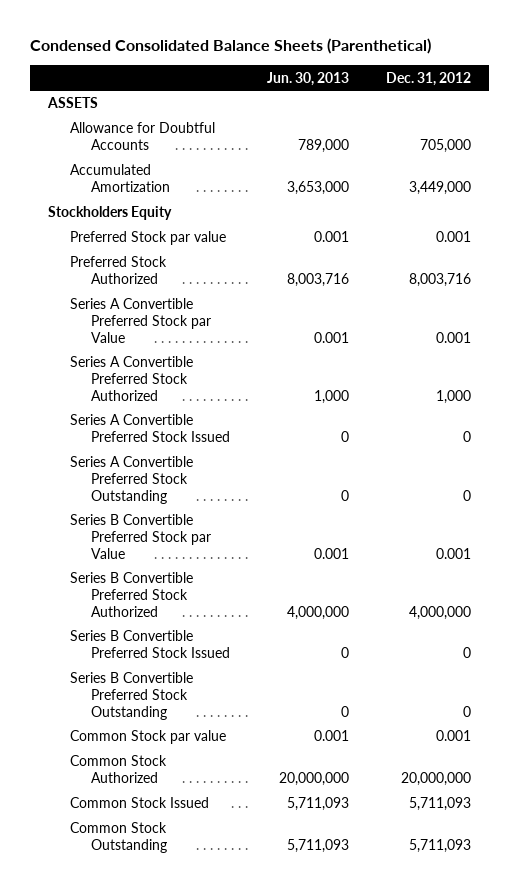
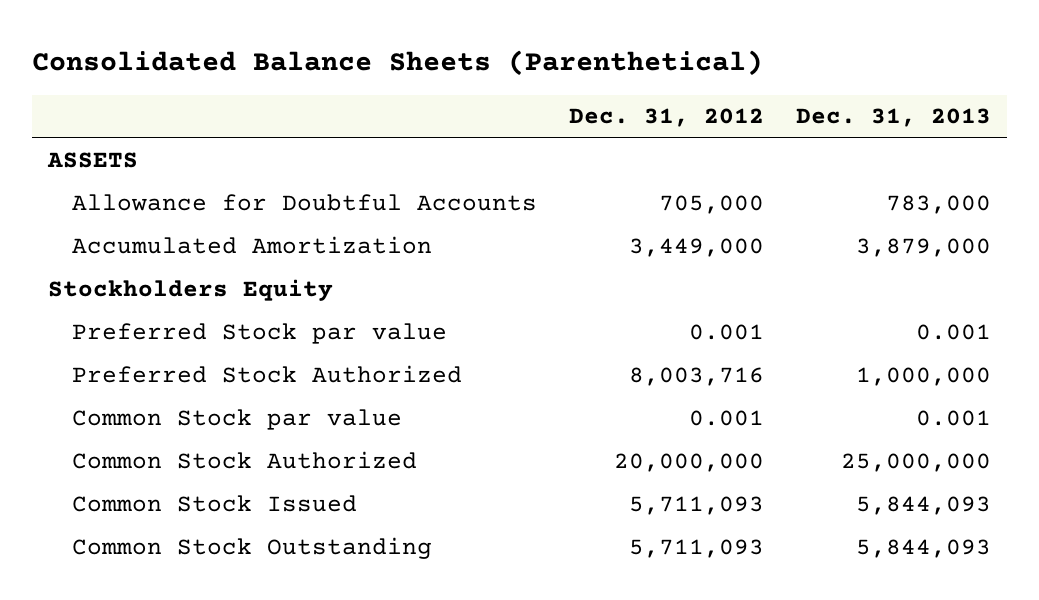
- Condensed Consolidated Balance Sheets (Parenthetical)
+ Consolidated Balance Sheets (Parenthetical)
- | Jun. 30, 2013 | Dec. 31, 2012
+ | Dec. 31, 2012 | Dec. 31, 2013
- Series A Convertible Preferred Stock par Value | 0.001 | 0.001
- Series A Convertible Preferred Stock Authorized | 1,000 | 1,000
- Series A Convertible Preferred Stock Issued | 0 | 0
- Series A Convertible Preferred Stock Outstanding | 0 | 0
- Series B Convertible Preferred Stock par Value | 0.001 | 0.001
- Series B Convertible Preferred Stock Authorized | 4,000,000 | 4,000,000
- Series B Convertible Preferred Stock Issued | 0 | 0
- Series B Convertible Preferred Stock Outstanding | 0 | 0

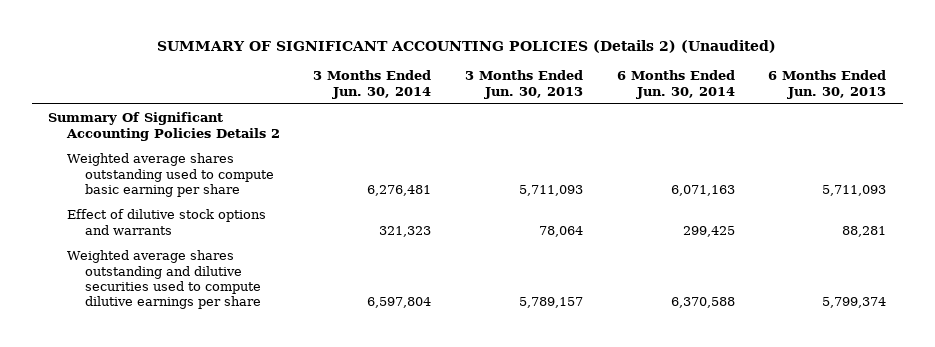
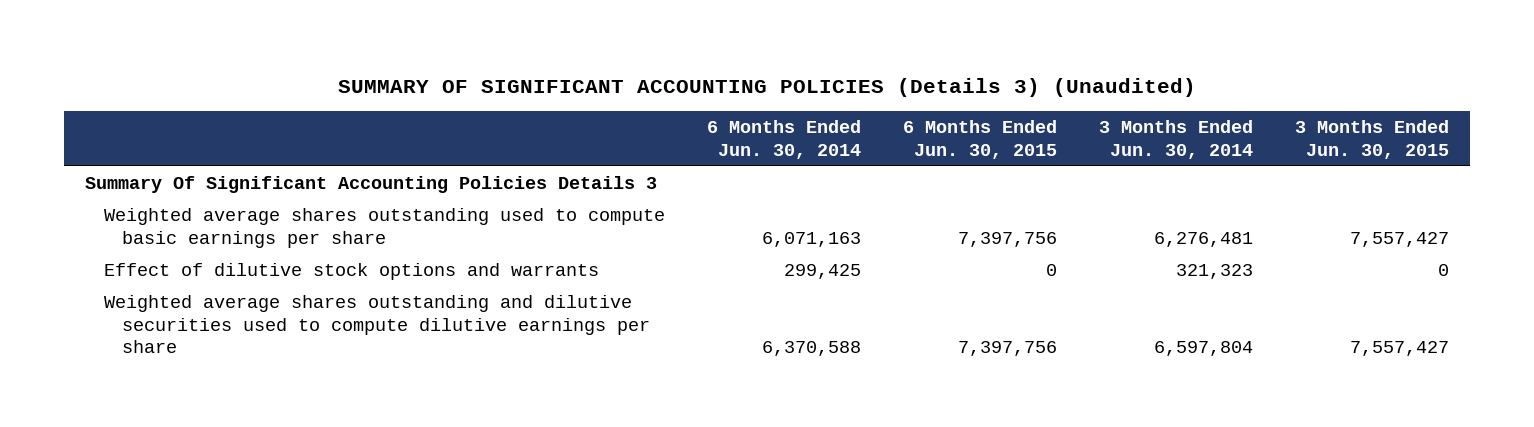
- SUMMARY OF SIGNIFICANT ACCOUNTING POLICIES (Details 2) (Unaudited)
+ SUMMARY OF SIGNIFICANT ACCOUNTING POLICIES (Details 3) (Unaudited)
- | 3 Months Ended Jun. 30, 2014 | 3 Months Ended Jun. 30, 2013 | 6 Months Ended Jun. 30, 2014 | 6 Months Ended Jun. 30, 2013
+ | 6 Months Ended Jun. 30, 2014 | 6 Months Ended Jun. 30, 2015 | 3 Months Ended Jun. 30, 2014 | 3 Months Ended Jun. 30, 2015
- Summary Of Significant Accounting Policies Details 2
- Weighted average shares outstanding used to compute basic earning per share | 6,276,481 | 5,711,093 | 6,071,163 | 5,711,093
+ Summary Of Significant Accounting Policies Details 3
+ Weighted average shares outstanding used to compute basic earnings per share | 6,071,163 | 7,397,756 | 6,276,481 | 7,557,427

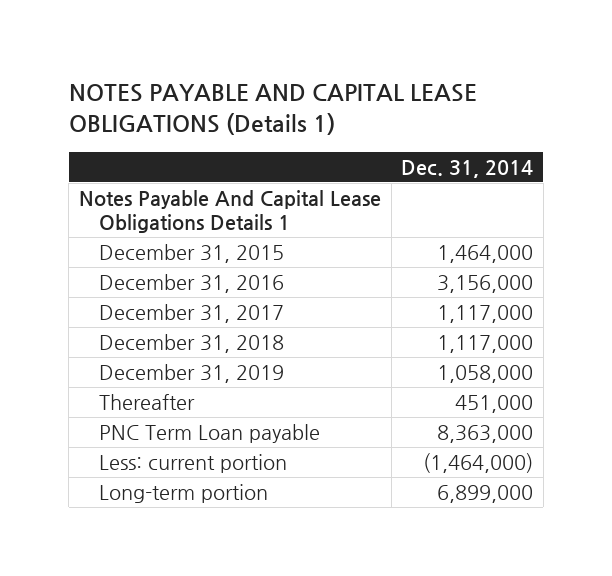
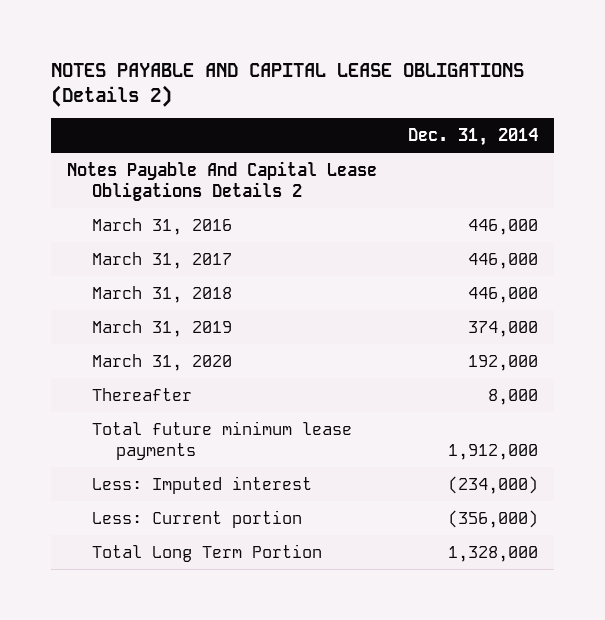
- NOTES PAYABLE AND CAPITAL LEASE OBLIGATIONS (Details 1)
+ NOTES PAYABLE AND CAPITAL LEASE OBLIGATIONS (Details 2)
- Notes Payable And Capital Lease Obligations Details 1
- December 31, 2015 | 1,464,000
- December 31, 2016 | 3,156,000
- December 31, 2017 | 1,117,000
- December 31, 2018 | 1,117,000
- December 31, 2019 | 1,058,000
- Thereafter | 451,000
- PNC Term Loan payable | 8,363,000
- Less: current portion | (1,464,000)
- Long-term portion | 6,899,000
+ Notes Payable And Capital Lease Obligations Details 2
+ March 31, 2016 | 446,000
+ March 31, 2017 | 446,000
+ March 31, 2018 | 446,000
+ March 31, 2019 | 374,000
+ March 31, 2020 | 192,000
+ Thereafter | 8,000
+ Total future minimum lease payments | 1,912,000
+ Less: Imputed interest | (234,000)
+ Less: Current portion | (356,000)
+ Total Long Term Portion | 1,328,000

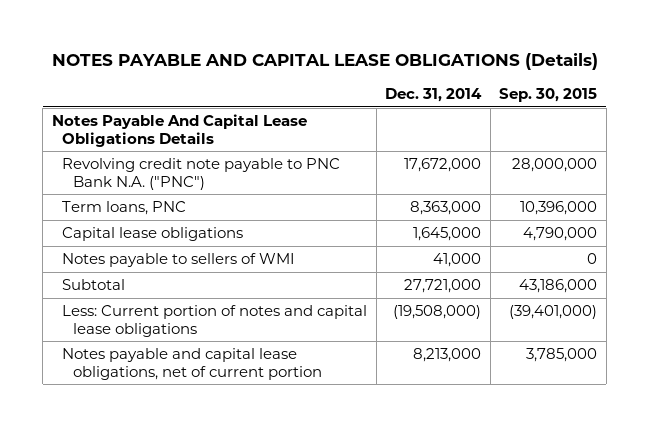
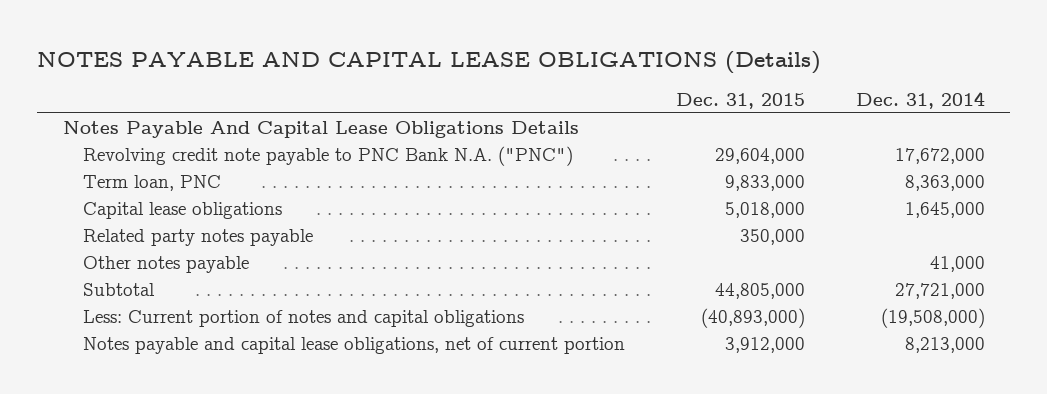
- | Dec. 31, 2014 | Sep. 30, 2015
+ | Dec. 31, 2015 | Dec. 31, 2014
- Term loans, PNC | 8,363,000 | 10,396,000
+ Term loan, PNC | 9,833,000 | 8,363,000
- Notes payable to sellers of WMI | 41,000 | 0
+ Related party notes payable | 350,000 |
+ Other notes payable | | 41,000
- Less: Current portion of notes and capital lease obligations | (19,508,000) | (39,401,000)
+ Less: Current portion of notes and capital obligations | (40,893,000) | (19,508,000)

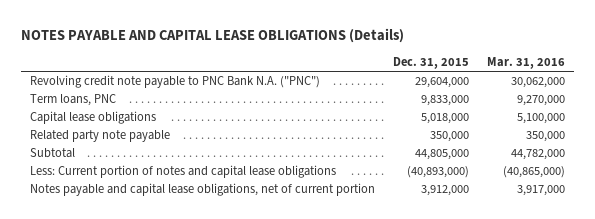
- | Dec. 31, 2015 | Dec. 31, 2014
+ | Dec. 31, 2015 | Mar. 31, 2016
- Notes Payable And Capital Lease Obligations Details
- Term loan, PNC | 9,833,000 | 8,363,000
+ Term loans, PNC | 9,833,000 | 9,270,000
- Related party notes payable | 350,000 |
- Other notes payable | | 41,000
+ Related party note payable | 350,000 | 350,000
- Less: Current portion of notes and capital obligations | (40,893,000) | (19,508,000)
+ Less: Current portion of notes and capital lease obligations | (40,893,000) | (40,865,000)

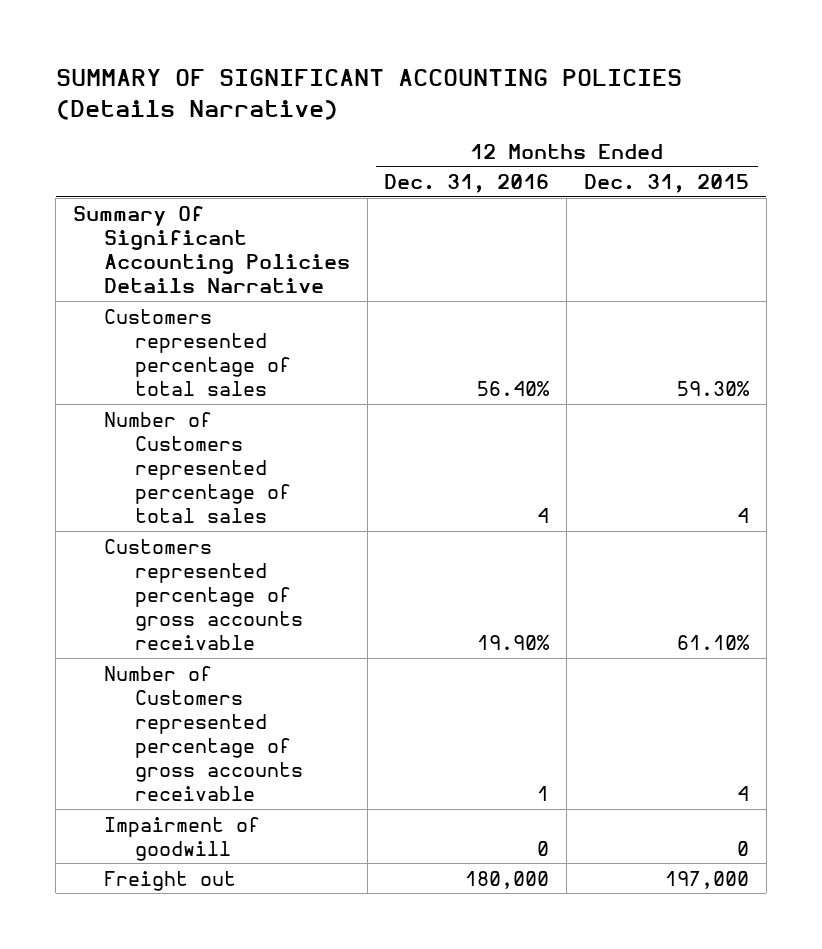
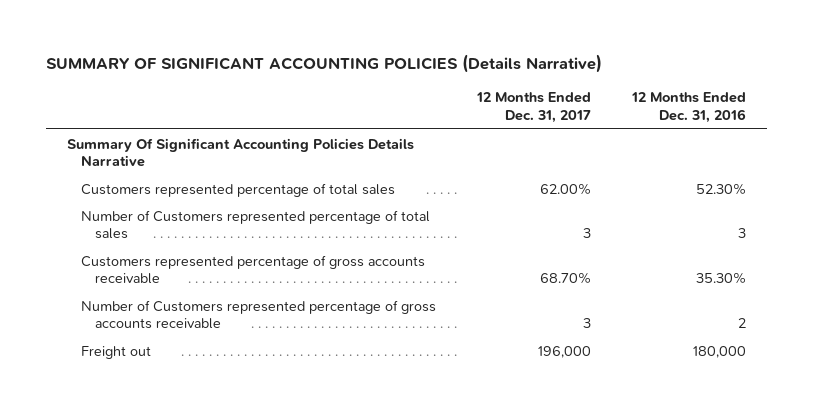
- | 12 Months Ended Dec. 31, 2016 | 12 Months Ended Dec. 31, 2015
+ | 12 Months Ended Dec. 31, 2017 | 12 Months Ended Dec. 31, 2016
- Customers represented percentage of total sales | 56.40% | 59.30%
- Number of Customers represented percentage of total sales | 4 | 4
- Customers represented percentage of gross accounts receivable | 19.90% | 61.10%
- Number of Customers represented percentage of gross accounts receivable | 1 | 4
- Impairment of goodwill | 0 | 0
+ Customers represented percentage of total sales | 62.00% | 52.30%
+ Number of Customers represented percentage of total sales | 3 | 3
+ Customers represented percentage of gross accounts receivable | 68.70% | 35.30%
+ Number of Customers represented percentage of gross accounts receivable | 3 | 2

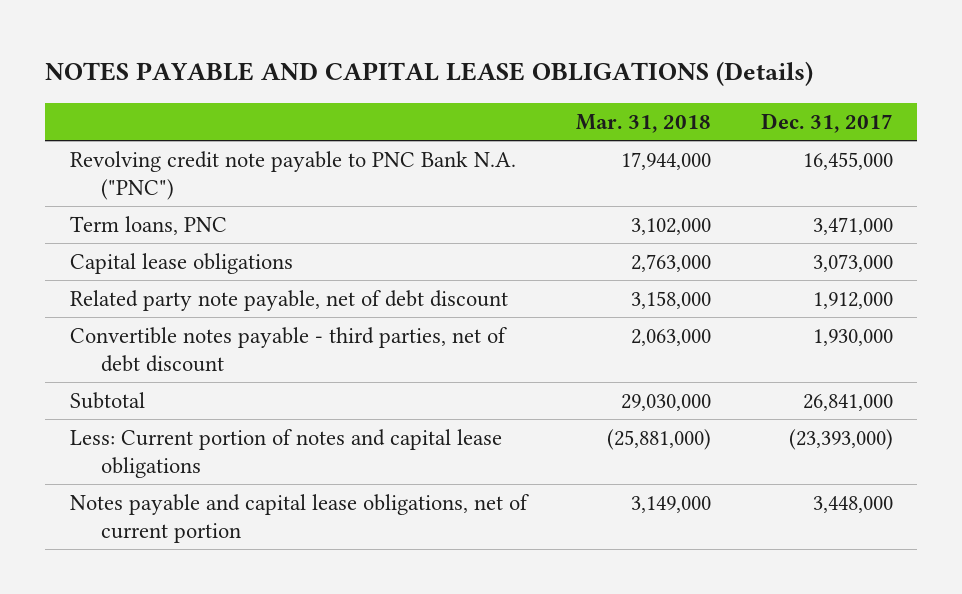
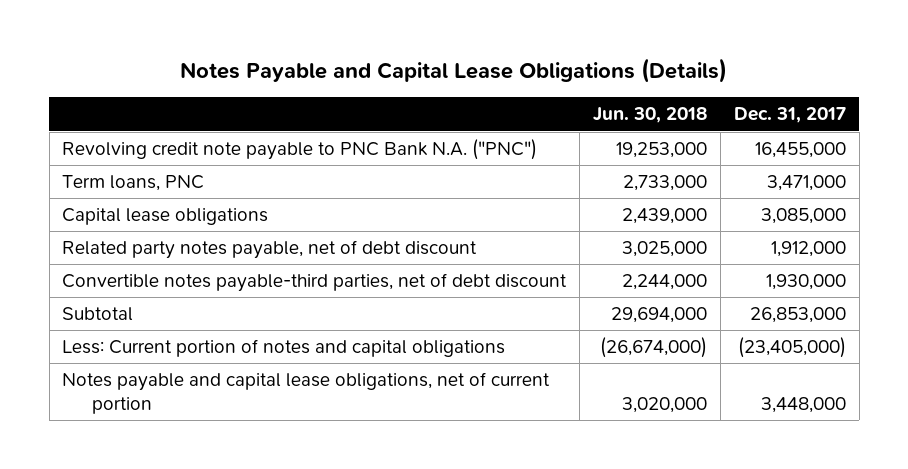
- NOTES PAYABLE AND CAPITAL LEASE OBLIGATIONS (Details)
+ Notes Payable and Capital Lease Obligations (Details)
- | Mar. 31, 2018 | Dec. 31, 2017
+ | Jun. 30, 2018 | Dec. 31, 2017
- Capital lease obligations | 2,763,000 | 3,073,000
- Related party note payable, net of debt discount | 3,158,000 | 1,912,000
- Convertible notes payable - third parties, net of debt discount | 2,063,000 | 1,930,000
- Subtotal | 29,030,000 | 26,841,000
- Less: Current portion of notes and capital lease obligations | (25,881,000) | (23,393,000)
+ Capital lease obligations | 2,439,000 | 3,085,000
+ Related party notes payable, net of debt discount | 3,025,000 | 1,912,000
+ Convertible notes payable-third parties, net of debt discount | 2,244,000 | 1,930,000
+ Subtotal | 29,694,000 | 26,853,000
+ Less: Current portion of notes and capital obligations | (26,674,000) | (23,405,000)

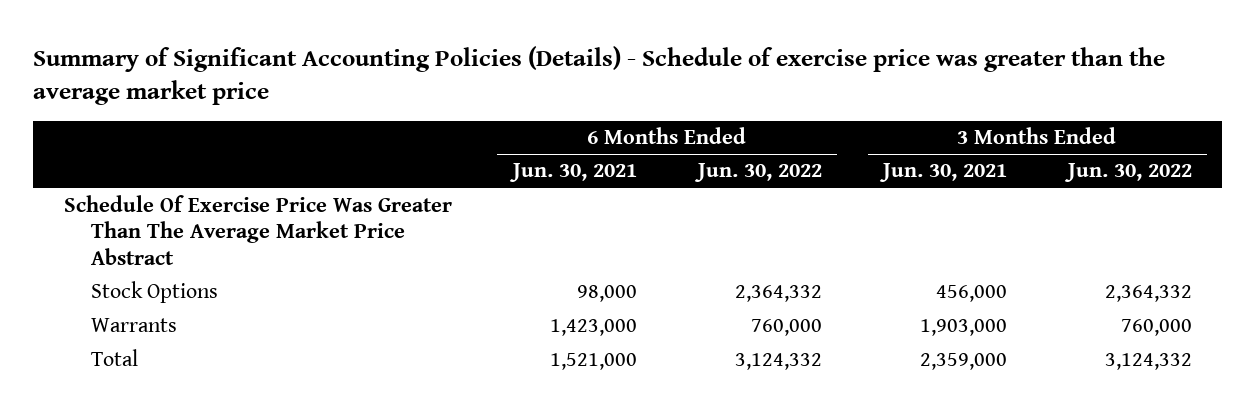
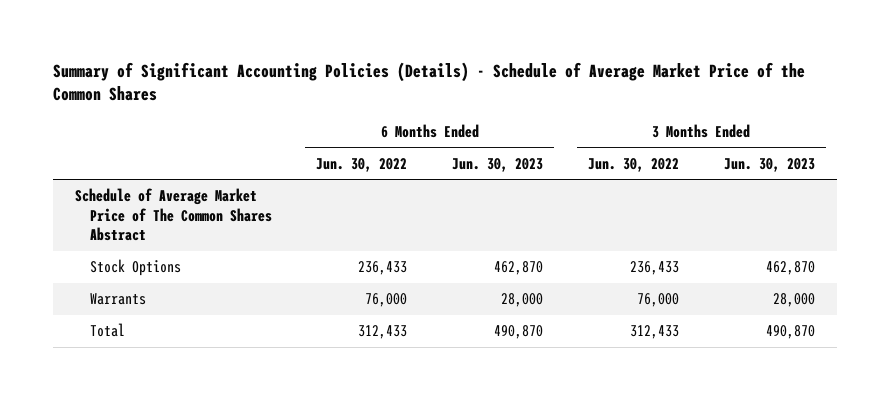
- Summary of Significant Accounting Policies (Details) - Schedule of exercise price was greater than the average market price
+ Summary of Significant Accounting Policies (Details) - Schedule of Average Market Price of the Common Shares
- | 6 Months Ended Jun. 30, 2021 | 6 Months Ended Jun. 30, 2022 | 3 Months Ended Jun. 30, 2021 | 3 Months Ended Jun. 30, 2022
+ | 6 Months Ended Jun. 30, 2022 | 6 Months Ended Jun. 30, 2023 | 3 Months Ended Jun. 30, 2022 | 3 Months Ended Jun. 30, 2023
- Schedule Of Exercise Price Was Greater Than The Average Market Price Abstract
- Stock Options | 98,000 | 2,364,332 | 456,000 | 2,364,332
- Warrants | 1,423,000 | 760,000 | 1,903,000 | 760,000
- Total | 1,521,000 | 3,124,332 | 2,359,000 | 3,124,332
+ Schedule of Average Market Price of The Common Shares Abstract
+ Stock Options | 236,433 | 462,870 | 236,433 | 462,870
+ Warrants | 76,000 | 28,000 | 76,000 | 28,000
+ Total | 312,433 | 490,870 | 312,433 | 490,870

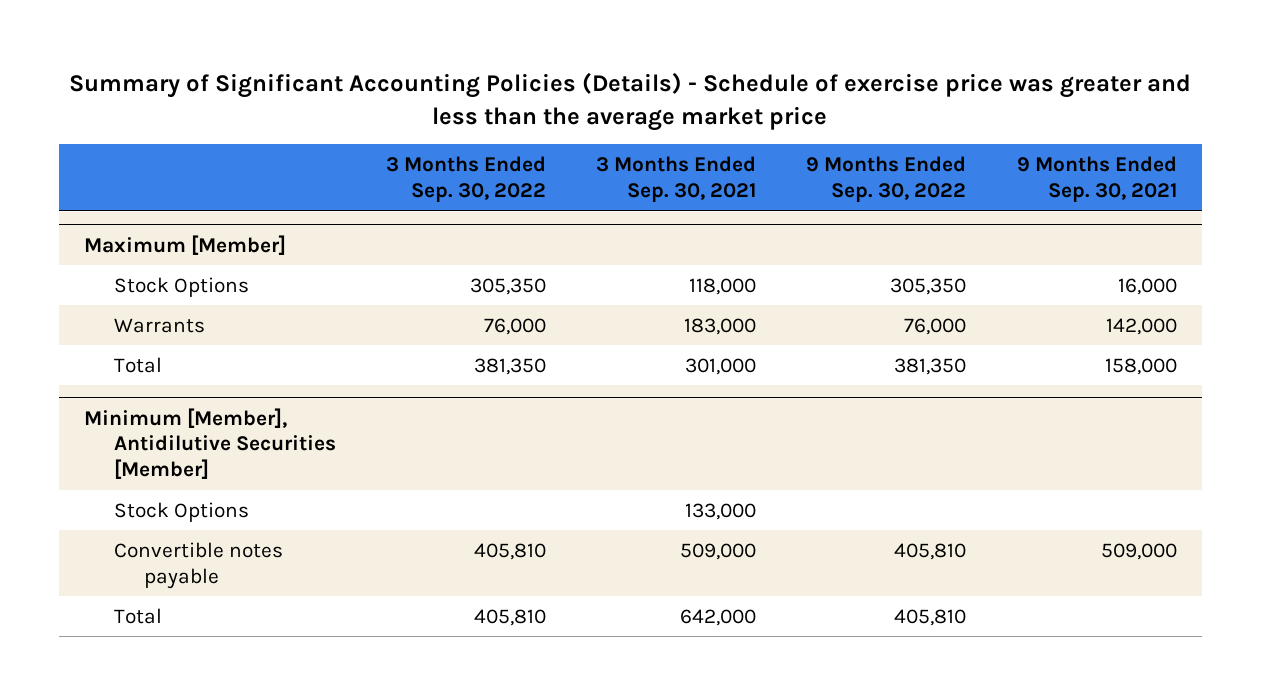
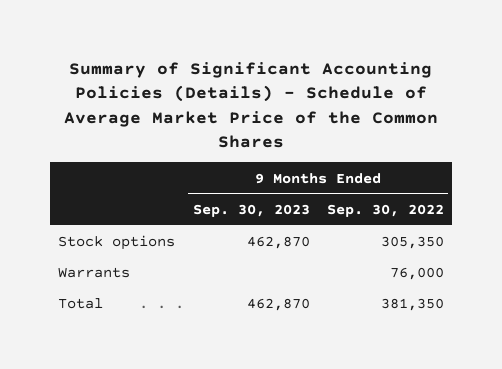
- Summary of Significant Accounting Policies (Details) - Schedule of exercise price was greater and less than the average market price
+ Summary of Significant Accounting Policies (Details) - Schedule of Average Market Price of the Common Shares
- | 3 Months Ended Sep. 30, 2022 | 3 Months Ended Sep. 30, 2021 | 9 Months Ended Sep. 30, 2022 | 9 Months Ended Sep. 30, 2021
+ | 9 Months Ended Sep. 30, 2023 | 9 Months Ended Sep. 30, 2022
- Maximum [Member]
- Stock Options | 305,350 | 118,000 | 305,350 | 16,000
+ Stock options | 462,870 | 305,350
- Minimum [Member], Antidilutive Securities [Member]
- Stock Options | | 133,000 | |
- Convertible notes payable | 405,810 | 509,000 | 405,810 | 509,000
- Total | 405,810 | 642,000 | 405,810 |

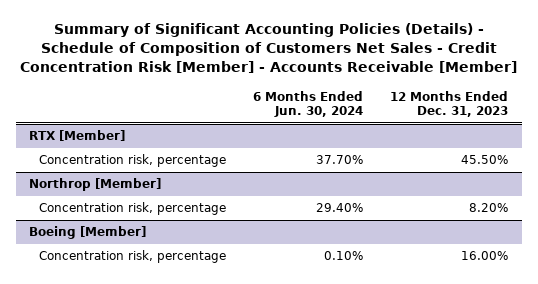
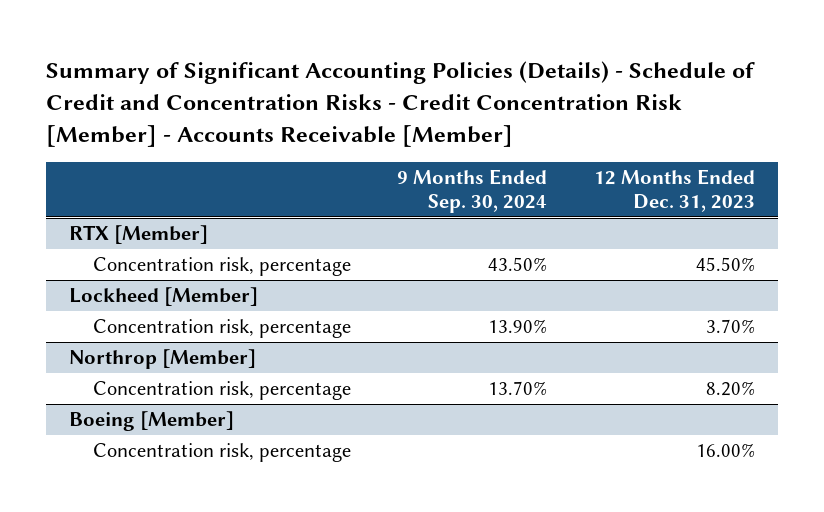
- Summary of Significant Accounting Policies (Details) - Schedule of Composition of Customers Net Sales - Credit Concentration Risk [Member] - Accounts Receivable [Member]
+ Summary of Significant Accounting Policies (Details) - Schedule of Credit and Concentration Risks - Credit Concentration Risk [Member] - Accounts Receivable [Member]
- | 6 Months Ended Jun. 30, 2024 | 12 Months Ended Dec. 31, 2023
+ | 9 Months Ended Sep. 30, 2024 | 12 Months Ended Dec. 31, 2023
+ Lockheed [Member]
+ Concentration risk, percentage | 13.90% | 3.70%

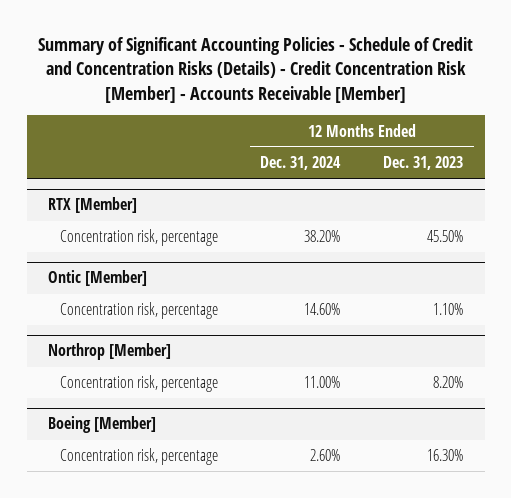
- Summary of Significant Accounting Policies (Details) - Schedule of Credit and Concentration Risks - Credit Concentration Risk [Member] - Accounts Receivable [Member]
+ Summary of Significant Accounting Policies - Schedule of Credit and Concentration Risks (Details) - Credit Concentration Risk [Member] - Accounts Receivable [Member]
- | 9 Months Ended Sep. 30, 2024 | 12 Months Ended Dec. 31, 2023
+ | 12 Months Ended Dec. 31, 2024 | 12 Months Ended Dec. 31, 2023
- Lockheed [Member]
- Concentration risk, percentage | 13.90% | 3.70%
+ Ontic [Member]
+ Concentration risk, percentage | 14.60% | 1.10%
@ Boeing [Member]
- Concentration risk, percentage | | 16.00%
+ Concentration risk, percentage | 2.60% | 16.30%

